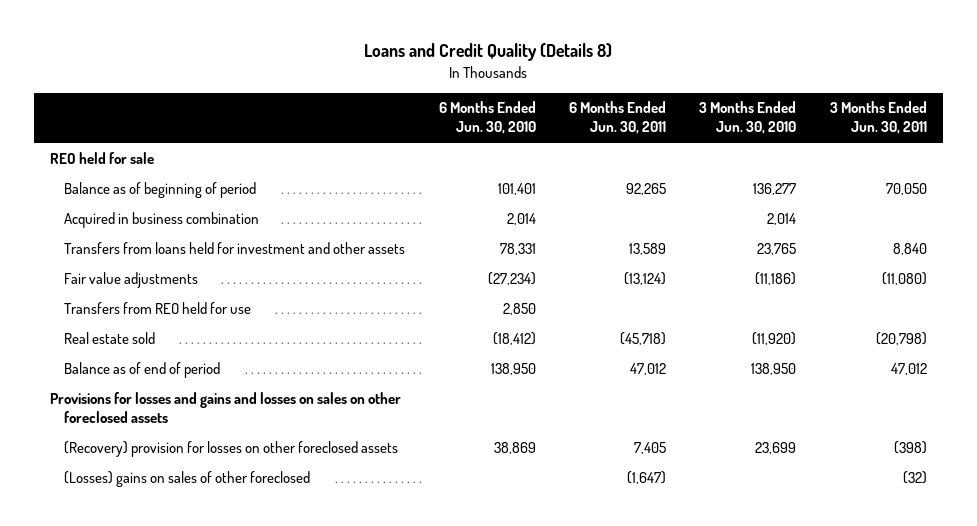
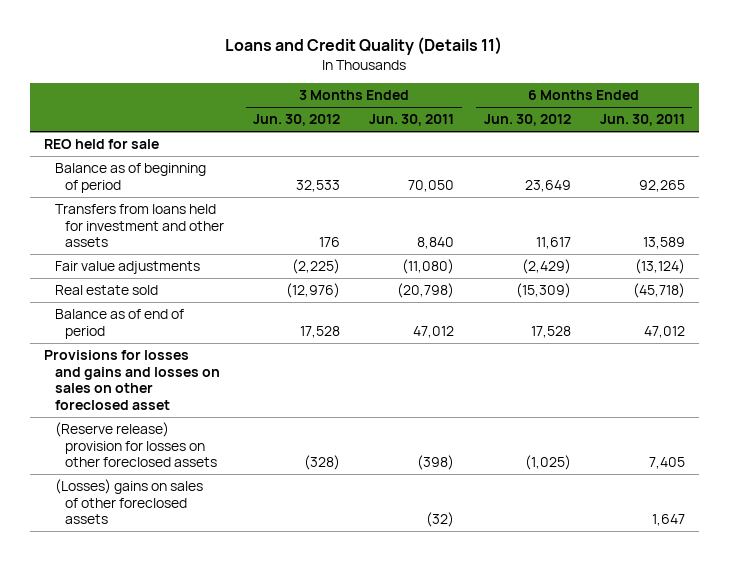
- Loans and Credit Quality (Details 8)
+ Loans and Credit Quality (Details 11)
- | 6 Months Ended Jun. 30, 2010 | 6 Months Ended Jun. 30, 2011 | 3 Months Ended Jun. 30, 2010 | 3 Months Ended Jun. 30, 2011
+ | 3 Months Ended Jun. 30, 2012 | 3 Months Ended Jun. 30, 2011 | 6 Months Ended Jun. 30, 2012 | 6 Months Ended Jun. 30, 2011
- Acquired in business combination | 2,014 | | 2,014 |
- Transfers from REO held for use | 2,850 | | |
- Provisions for losses and gains and losses on sales on other foreclosed assets
- (Recovery) provision for losses on other foreclosed assets | 38,869 | 7,405 | 23,699 | (398)
- (Losses) gains on sales of other foreclosed | | (1,647) | | (32)
+ Provisions for losses and gains and losses on sales on other foreclosed asset
+ (Reserve release) provision for losses on other foreclosed assets | (328) | (398) | (1,025) | 7,405
+ (Losses) gains on sales of other foreclosed assets | | (32) | | 1,647

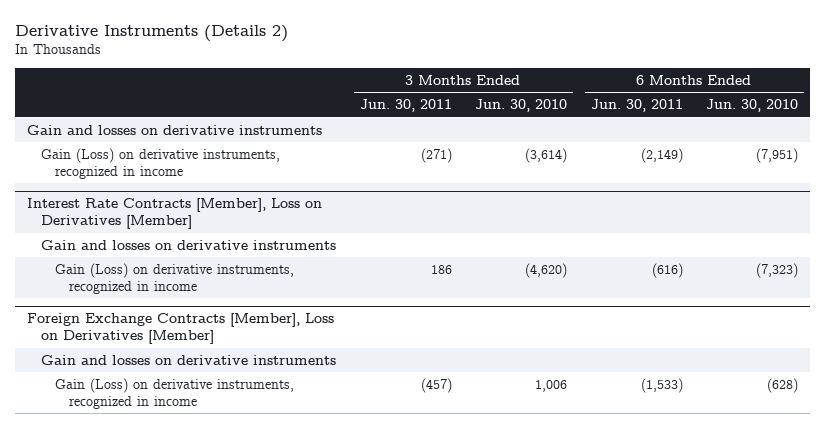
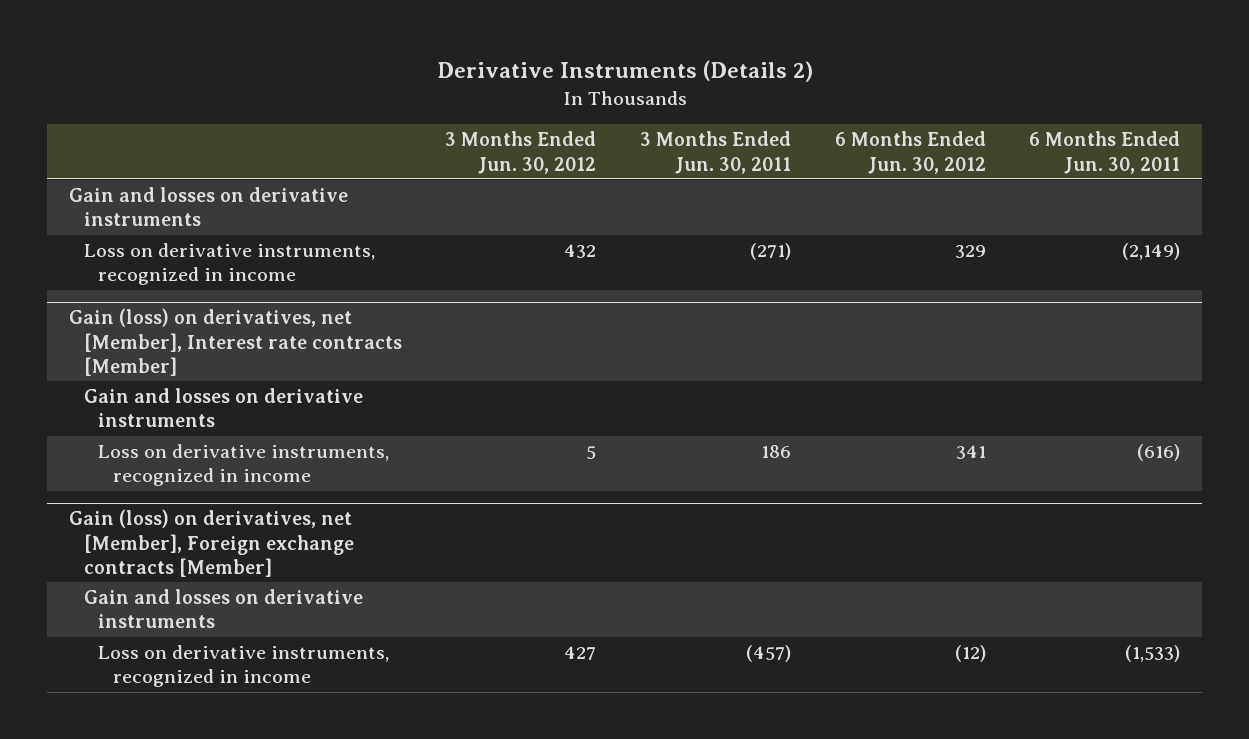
- | 3 Months Ended Jun. 30, 2011 | 3 Months Ended Jun. 30, 2010 | 6 Months Ended Jun. 30, 2011 | 6 Months Ended Jun. 30, 2010
+ | 3 Months Ended Jun. 30, 2012 | 3 Months Ended Jun. 30, 2011 | 6 Months Ended Jun. 30, 2012 | 6 Months Ended Jun. 30, 2011
- Gain (Loss) on derivative instruments, recognized in income | (271) | (3,614) | (2,149) | (7,951)
- Interest Rate Contracts [Member], Loss on Derivatives [Member]
+ Loss on derivative instruments, recognized in income | 432 | (271) | 329 | (2,149)
+ Gain (loss) on derivatives, net [Member], Interest rate contracts [Member]
- Gain (Loss) on derivative instruments, recognized in income | 186 | (4,620) | (616) | (7,323)
- Foreign Exchange Contracts [Member], Loss on Derivatives [Member]
+ Loss on derivative instruments, recognized in income | 5 | 186 | 341 | (616)
+ Gain (loss) on derivatives, net [Member], Foreign exchange contracts [Member]
- Gain (Loss) on derivative instruments, recognized in income | (457) | 1,006 | (1,533) | (628)
+ Loss on derivative instruments, recognized in income | 427 | (457) | (12) | (1,533)

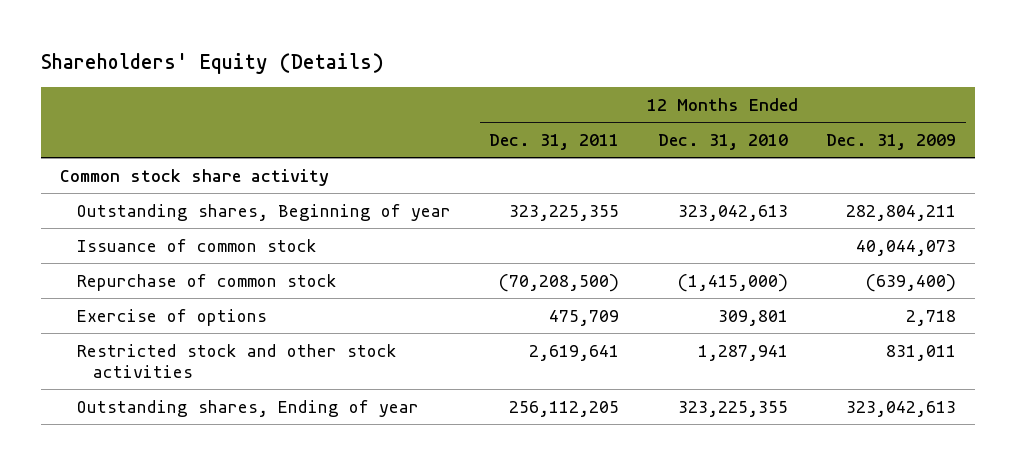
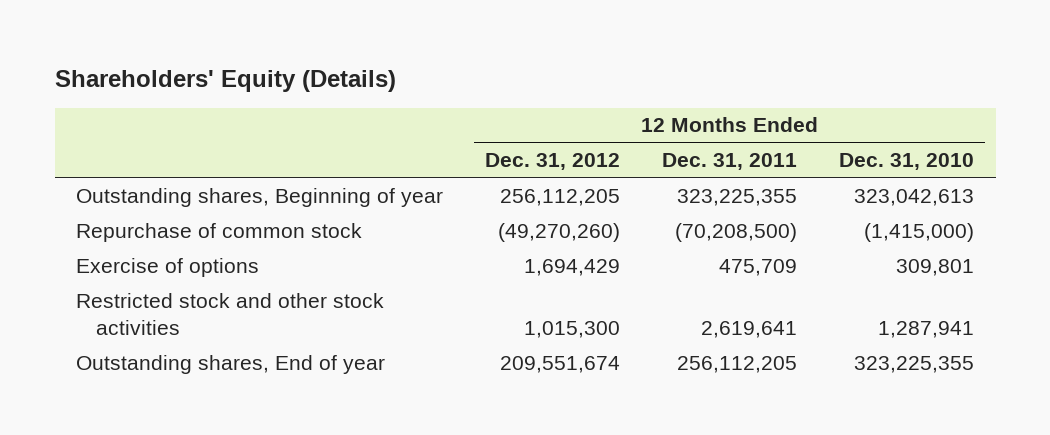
- | 12 Months Ended Dec. 31, 2011 | 12 Months Ended Dec. 31, 2010 | 12 Months Ended Dec. 31, 2009
+ | 12 Months Ended Dec. 31, 2012 | 12 Months Ended Dec. 31, 2011 | 12 Months Ended Dec. 31, 2010
- Common stock share activity
- Issuance of common stock | | | 40,044,073
- Outstanding shares, Ending of year | 256,112,205 | 323,225,355 | 323,042,613
+ Outstanding shares, End of year | 209,551,674 | 256,112,205 | 323,225,355

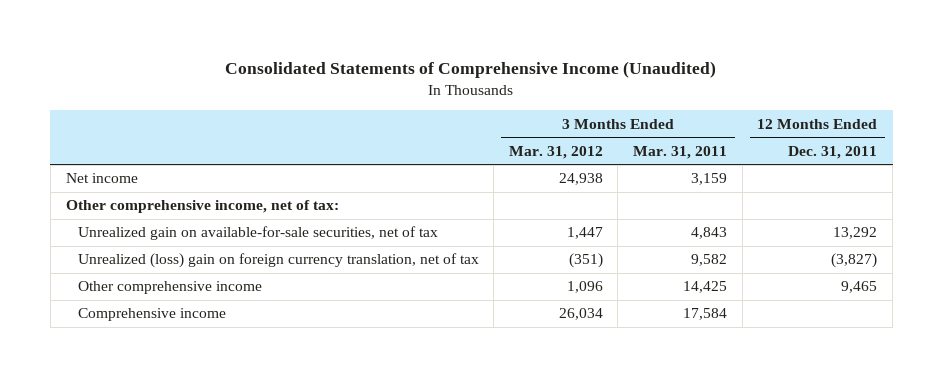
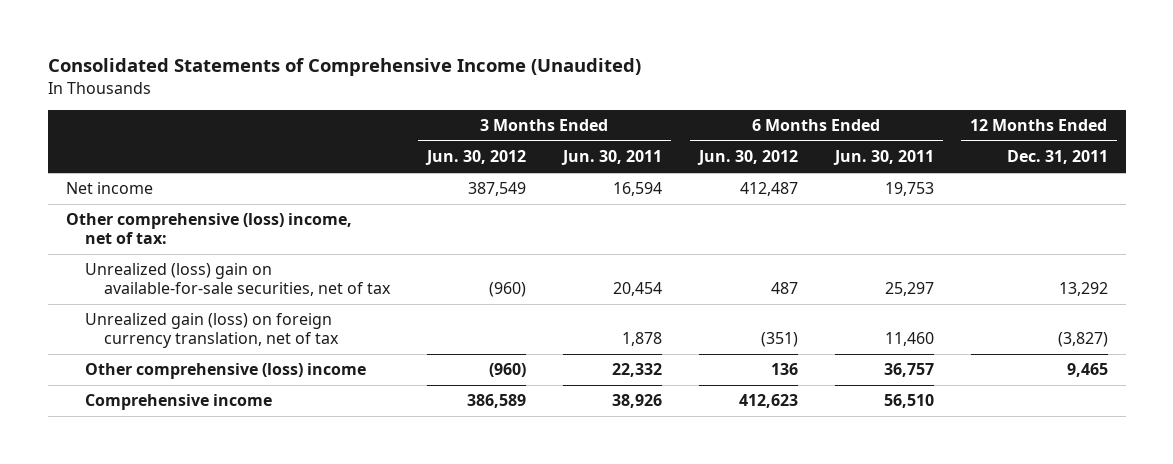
- | 3 Months Ended Mar. 31, 2012 | 3 Months Ended Mar. 31, 2011 | 12 Months Ended Dec. 31, 2011
+ | 3 Months Ended Jun. 30, 2012 | 3 Months Ended Jun. 30, 2011 | 6 Months Ended Jun. 30, 2012 | 6 Months Ended Jun. 30, 2011 | 12 Months Ended Dec. 31, 2011
- Other comprehensive income, net of tax:
- Unrealized gain on available-for-sale securities, net of tax | 1,447 | 4,843 | 13,292
- Unrealized (loss) gain on foreign currency translation, net of tax | (351) | 9,582 | (3,827)
- Other comprehensive income | 1,096 | 14,425 | 9,465
+ Other comprehensive (loss) income, net of tax:
+ Unrealized (loss) gain on available-for-sale securities, net of tax | (960) | 20,454 | 487 | 25,297 | 13,292
+ Unrealized gain (loss) on foreign currency translation, net of tax | | 1,878 | (351) | 11,460 | (3,827)
+ Other comprehensive (loss) income | (960) | 22,332 | 136 | 36,757 | 9,465

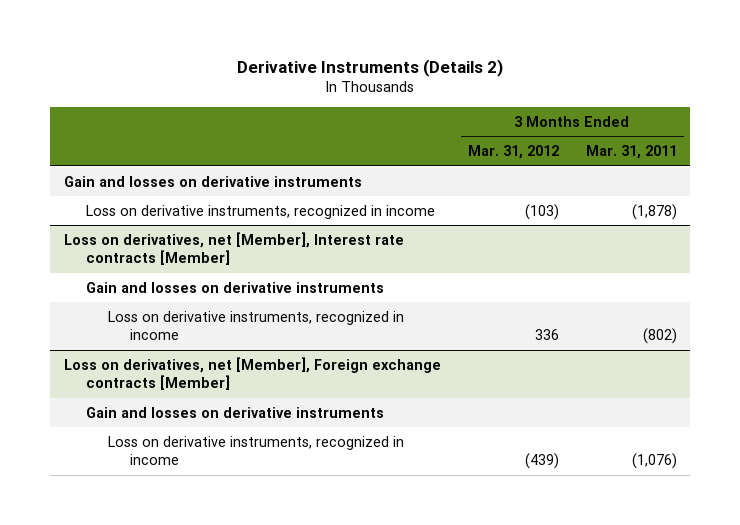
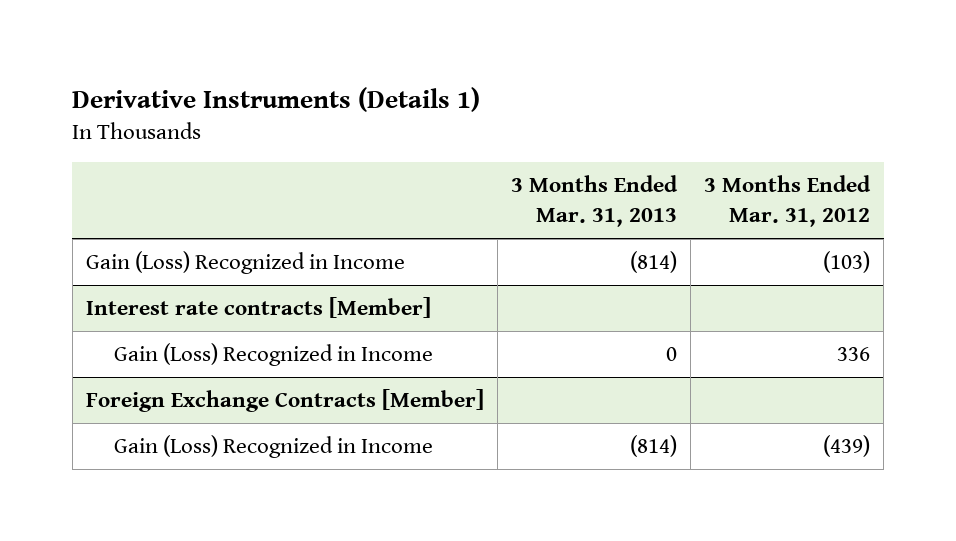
- Derivative Instruments (Details 2)
+ Derivative Instruments (Details 1)
- | 3 Months Ended Mar. 31, 2012 | 3 Months Ended Mar. 31, 2011
+ | 3 Months Ended Mar. 31, 2013 | 3 Months Ended Mar. 31, 2012
- Gain and losses on derivative instruments
- Loss on derivative instruments, recognized in income | (103) | (1,878)
- Loss on derivatives, net [Member], Interest rate contracts [Member]
- Gain and losses on derivative instruments
- Loss on derivative instruments, recognized in income | 336 | (802)
- Loss on derivatives, net [Member], Foreign exchange contracts [Member]
- Gain and losses on derivative instruments
- Loss on derivative instruments, recognized in income | (439) | (1,076)
+ Gain (Loss) Recognized in Income | (814) | (103)
+ Interest rate contracts [Member]
+ Gain (Loss) Recognized in Income | 0 | 336
+ Foreign Exchange Contracts [Member]
+ Gain (Loss) Recognized in Income | (814) | (439)

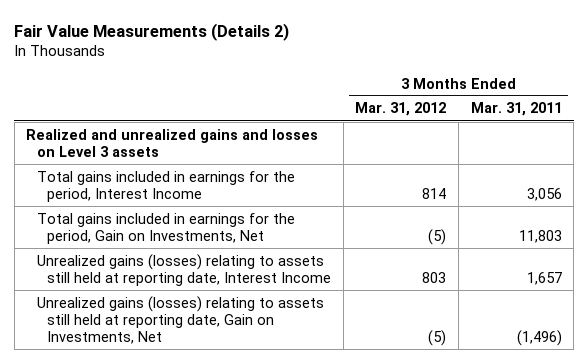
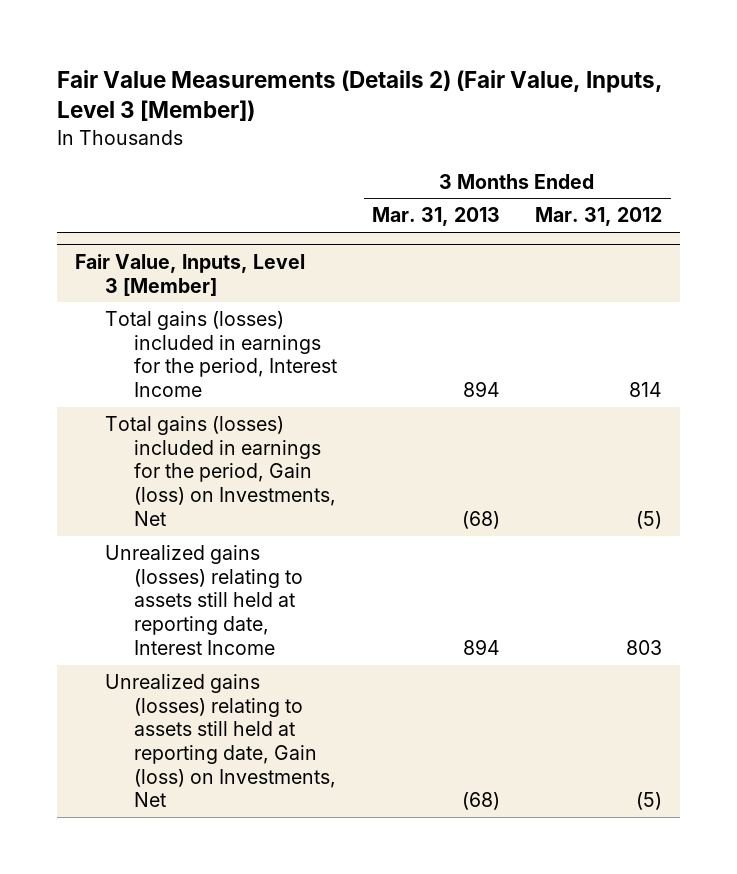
- Fair Value Measurements (Details 2)
+ Fair Value Measurements (Details 2) (Fair Value, Inputs, Level 3 [Member])
- | 3 Months Ended Mar. 31, 2012 | 3 Months Ended Mar. 31, 2011
+ | 3 Months Ended Mar. 31, 2013 | 3 Months Ended Mar. 31, 2012
- Realized and unrealized gains and losses on Level 3 assets
- Total gains included in earnings for the period, Interest Income | 814 | 3,056
- Total gains included in earnings for the period, Gain on Investments, Net | (5) | 11,803
+ Fair Value, Inputs, Level 3 [Member]
+ Total gains (losses) included in earnings for the period, Interest Income | 894 | 814
+ Total gains (losses) included in earnings for the period, Gain (loss) on Investments, Net | (68) | (5)
- Unrealized gains (losses) relating to assets still held at reporting date, Gain on Investments, Net | (5) | (1,496)
+ Unrealized gains (losses) relating to assets still held at reporting date, Gain (loss) on Investments, Net | (68) | (5)

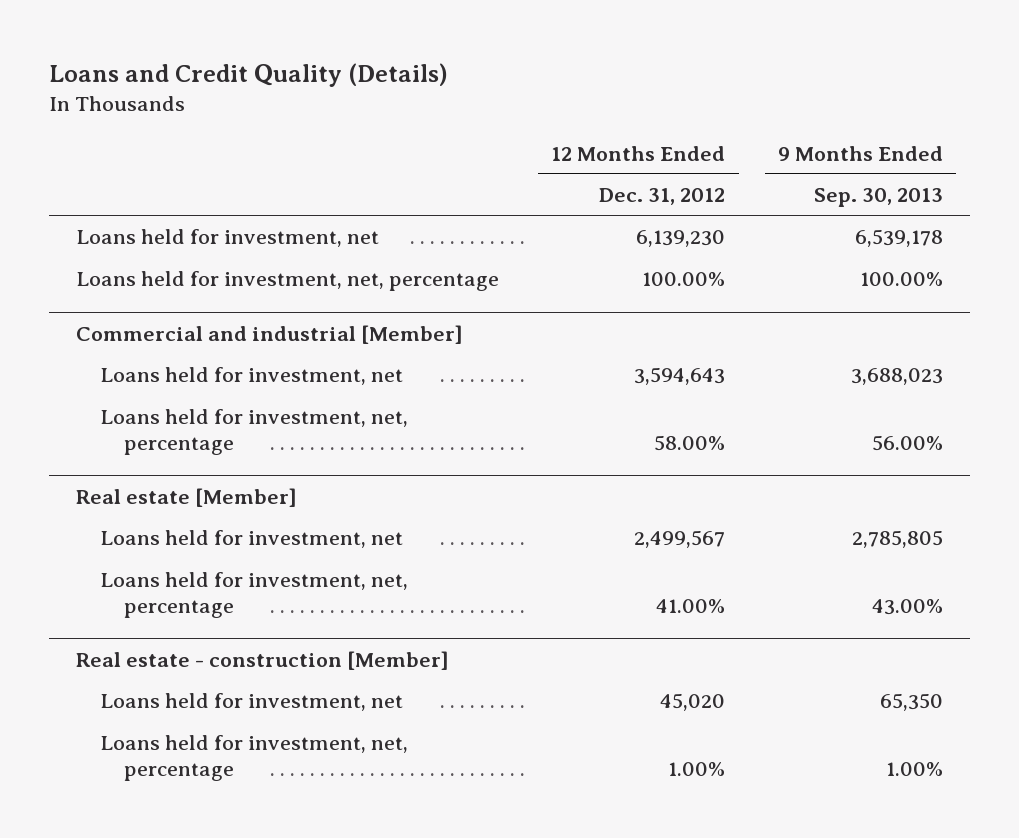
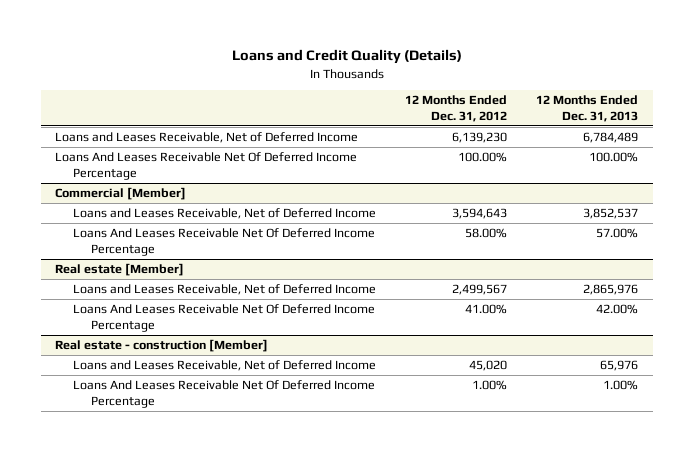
- | 12 Months Ended Dec. 31, 2012 | 9 Months Ended Sep. 30, 2013
+ | 12 Months Ended Dec. 31, 2012 | 12 Months Ended Dec. 31, 2013
- Loans held for investment, net | 6,139,230 | 6,539,178
- Loans held for investment, net, percentage | 100.00% | 100.00%
- Commercial and industrial [Member]
- Loans held for investment, net | 3,594,643 | 3,688,023
- Loans held for investment, net, percentage | 58.00% | 56.00%
+ Loans and Leases Receivable, Net of Deferred Income | 6,139,230 | 6,784,489
+ Loans And Leases Receivable Net Of Deferred Income Percentage | 100.00% | 100.00%
+ Commercial [Member]
+ Loans and Leases Receivable, Net of Deferred Income | 3,594,643 | 3,852,537
+ Loans And Leases Receivable Net Of Deferred Income Percentage | 58.00% | 57.00%
@ Real estate [Member]
- Loans held for investment, net | 2,499,567 | 2,785,805
- Loans held for investment, net, percentage | 41.00% | 43.00%
+ Loans and Leases Receivable, Net of Deferred Income | 2,499,567 | 2,865,976
+ Loans And Leases Receivable Net Of Deferred Income Percentage | 41.00% | 42.00%
@ Real estate - construction [Member]
- Loans held for investment, net | 45,020 | 65,350
- Loans held for investment, net, percentage | 1.00% | 1.00%
+ Loans and Leases Receivable, Net of Deferred Income | 45,020 | 65,976
+ Loans And Leases Receivable Net Of Deferred Income Percentage | 1.00% | 1.00%

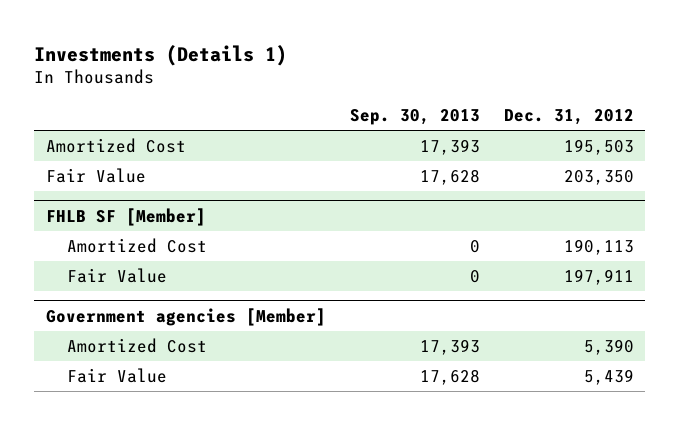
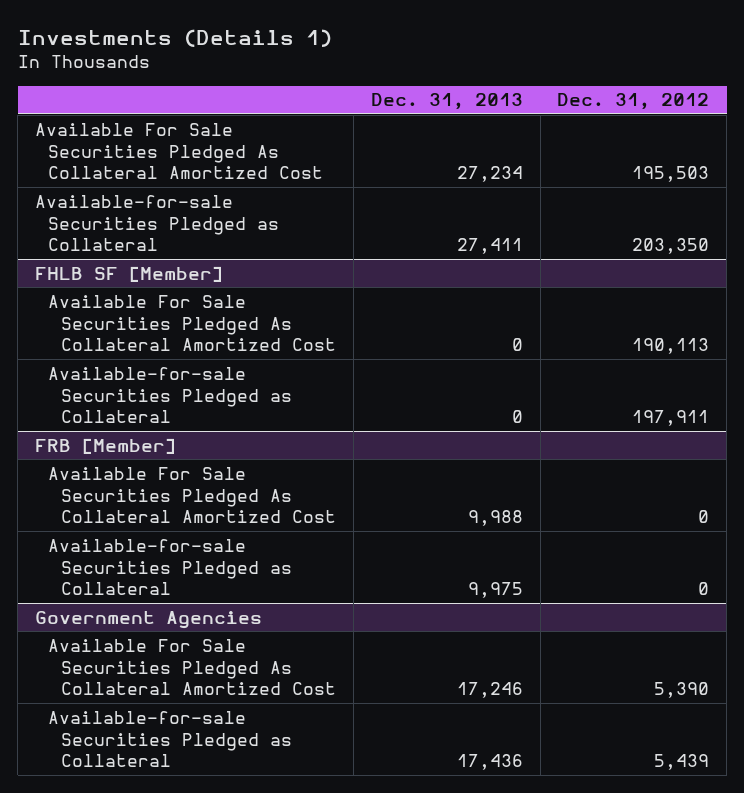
- | Sep. 30, 2013 | Dec. 31, 2012
+ | Dec. 31, 2013 | Dec. 31, 2012
- Amortized Cost | 17,393 | 195,503
- Fair Value | 17,628 | 203,350
+ Available For Sale Securities Pledged As Collateral Amortized Cost | 27,234 | 195,503
+ Available-for-sale Securities Pledged as Collateral | 27,411 | 203,350
@ FHLB SF [Member]
- Amortized Cost | 0 | 190,113
- Fair Value | 0 | 197,911
- Government agencies [Member]
- Amortized Cost | 17,393 | 5,390
- Fair Value | 17,628 | 5,439
@ FHLB SF [Member]
+ Available For Sale Securities Pledged As Collateral Amortized Cost | 0 | 190,113
+ Available-for-sale Securities Pledged as Collateral | 0 | 197,911
+ FRB [Member]
+ Available For Sale Securities Pledged As Collateral Amortized Cost | 9,988 | 0
+ Available-for-sale Securities Pledged as Collateral | 9,975 | 0
+ Government Agencies
+ Available For Sale Securities Pledged As Collateral Amortized Cost | 17,246 | 5,390
+ Available-for-sale Securities Pledged as Collateral | 17,436 | 5,439

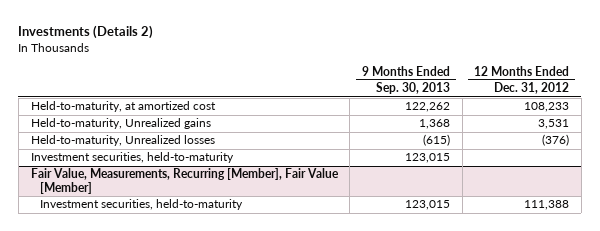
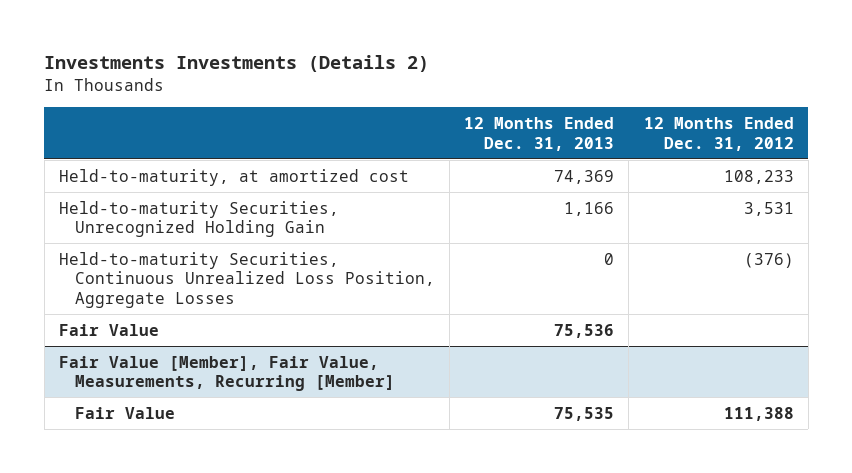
- Investments (Details 2)
+ Investments Investments (Details 2)
- | 9 Months Ended Sep. 30, 2013 | 12 Months Ended Dec. 31, 2012
+ | 12 Months Ended Dec. 31, 2013 | 12 Months Ended Dec. 31, 2012
- Held-to-maturity, Unrealized gains | 1,368 | 3,531
- Held-to-maturity, Unrealized losses | (615) | (376)
- Investment securities, held-to-maturity | 123,015 |
- Fair Value, Measurements, Recurring [Member], Fair Value [Member]
- Investment securities, held-to-maturity | 123,015 | 111,388
+ Held-to-maturity Securities, Unrecognized Holding Gain | 1,166 | 3,531
+ Held-to-maturity Securities, Continuous Unrealized Loss Position, Aggregate Losses | 0 | (376)
+ Fair Value | 75,536 |
+ Fair Value [Member], Fair Value, Measurements, Recurring [Member]
+ Fair Value | 75,535 | 111,388

